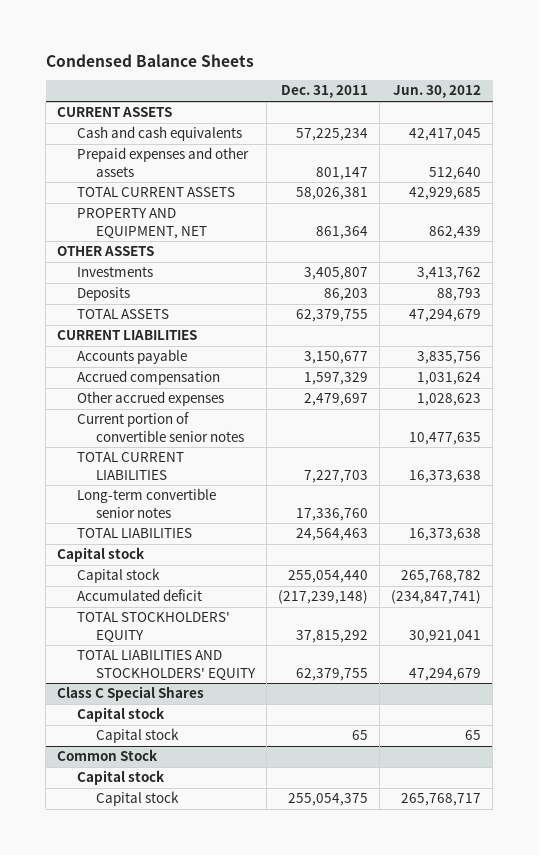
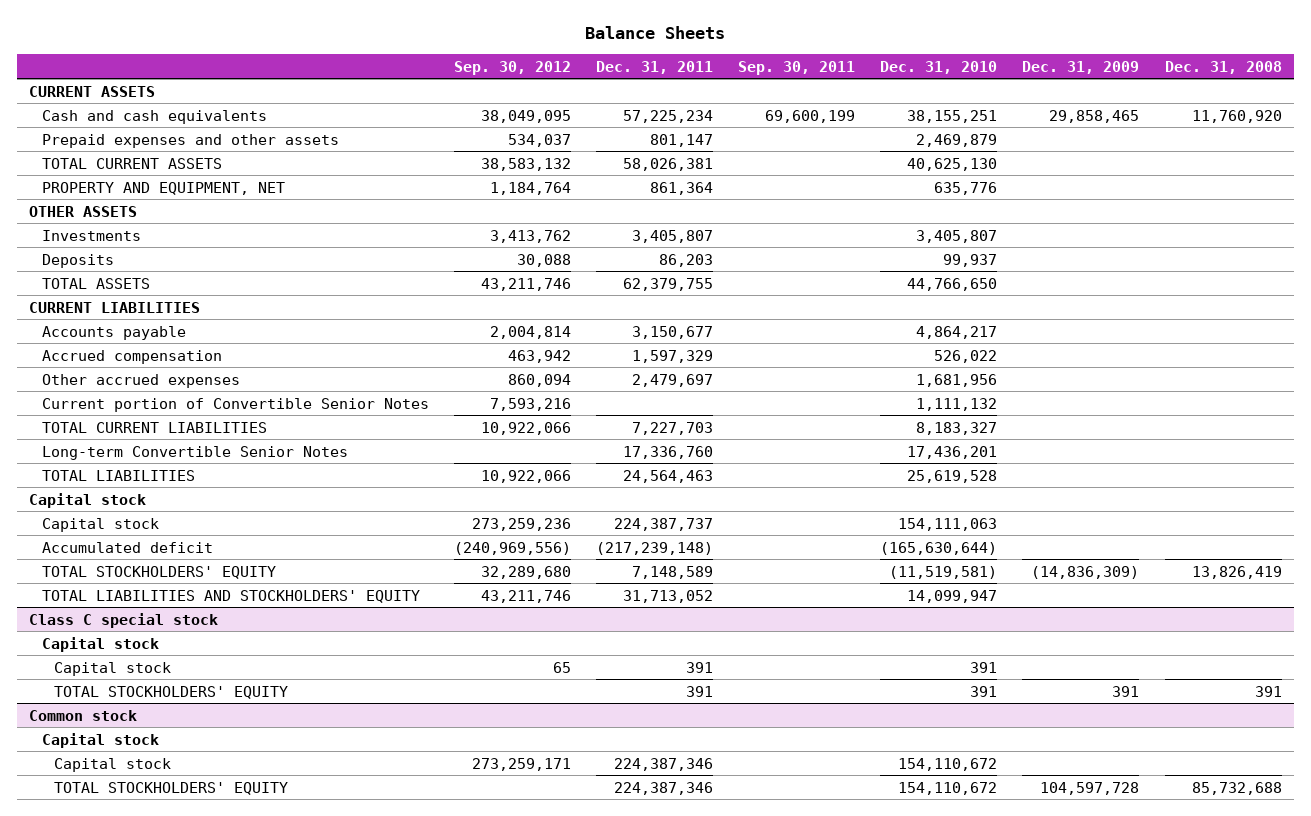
- Condensed Balance Sheets
+ Balance Sheets
- | Dec. 31, 2011 | Jun. 30, 2012
+ | Sep. 30, 2012 | Dec. 31, 2011 | Sep. 30, 2011 | Dec. 31, 2010 | Dec. 31, 2009 | Dec. 31, 2008
- Current portion of convertible senior notes | | 10,477,635
+ Current portion of Convertible Senior Notes | 7,593,216 | | | 1,111,132 | |
- Long-term convertible senior notes | 17,336,760 |
+ Long-term Convertible Senior Notes | | 17,336,760 | | 17,436,201 | |
- Capital stock | 255,054,440 | 265,768,782
+ Capital stock | 273,259,236 | 224,387,737 | | 154,111,063 | |
- TOTAL STOCKHOLDERS' EQUITY | 37,815,292 | 30,921,041
- TOTAL LIABILITIES AND STOCKHOLDERS' EQUITY | 62,379,755 | 47,294,679
- Class C Special Shares
+ TOTAL STOCKHOLDERS' EQUITY | 32,289,680 | 7,148,589 | | (11,519,581) | (14,836,309) | 13,826,419
+ TOTAL LIABILITIES AND STOCKHOLDERS' EQUITY | 43,211,746 | 31,713,052 | | 14,099,947 | |
+ Class C special stock
- Capital stock | 65 | 65
- Common Stock
+ Capital stock | 65 | 391 | | 391 | |
+ TOTAL STOCKHOLDERS' EQUITY | | 391 | | 391 | 391 | 391
+ Common stock
- Capital stock | 255,054,375 | 265,768,717
+ Capital stock | 273,259,171 | 224,387,346 | | 154,110,672 | |
+ TOTAL STOCKHOLDERS' EQUITY | | 224,387,346 | | 154,110,672 | 104,597,728 | 85,732,688

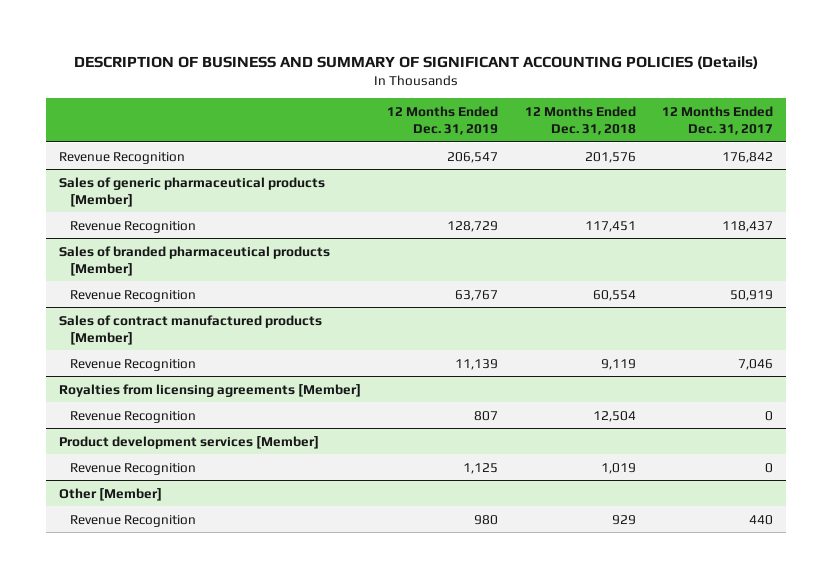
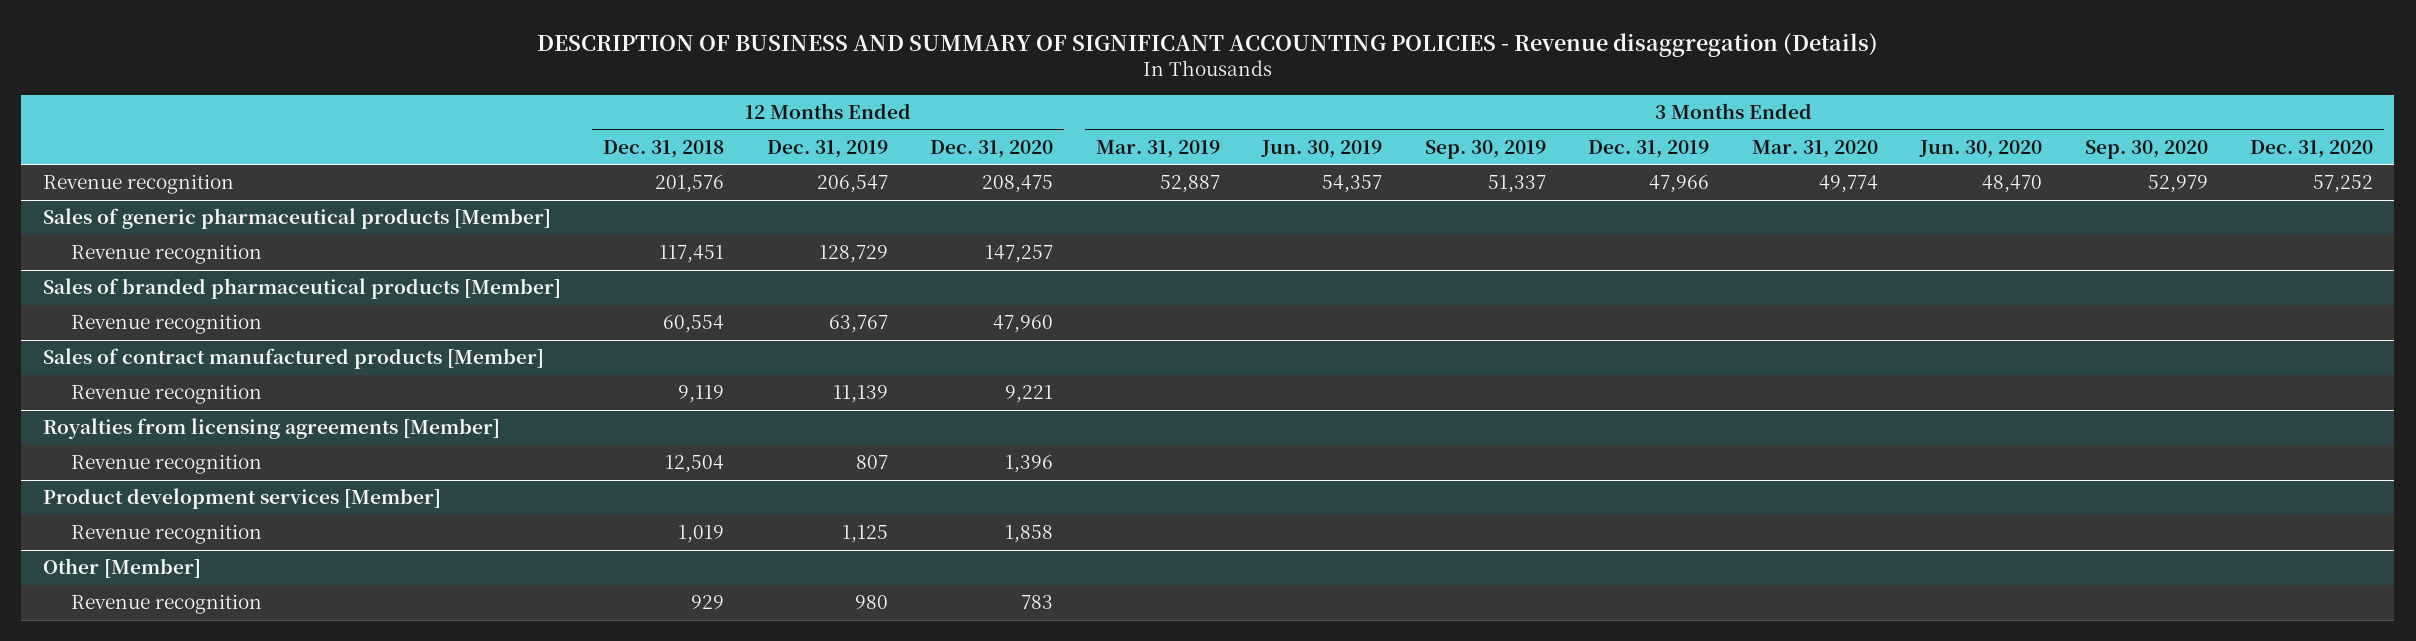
- DESCRIPTION OF BUSINESS AND SUMMARY OF SIGNIFICANT ACCOUNTING POLICIES (Details)
+ DESCRIPTION OF BUSINESS AND SUMMARY OF SIGNIFICANT ACCOUNTING POLICIES - Revenue disaggregation (Details)
- | 12 Months Ended Dec. 31, 2019 | 12 Months Ended Dec. 31, 2018 | 12 Months Ended Dec. 31, 2017
+ | 12 Months Ended Dec. 31, 2018 | 12 Months Ended Dec. 31, 2019 | 12 Months Ended Dec. 31, 2020 | 3 Months Ended Mar. 31, 2019 | 3 Months Ended Jun. 30, 2019 | 3 Months Ended Sep. 30, 2019 | 3 Months Ended Dec. 31, 2019 | 3 Months Ended Mar. 31, 2020 | 3 Months Ended Jun. 30, 2020 | 3 Months Ended Sep. 30, 2020 | 3 Months Ended Dec. 31, 2020
- Revenue Recognition | 206,547 | 201,576 | 176,842
+ Revenue recognition | 201,576 | 206,547 | 208,475 | 52,887 | 54,357 | 51,337 | 47,966 | 49,774 | 48,470 | 52,979 | 57,252
@ Sales of generic pharmaceutical products [Member]
- Revenue Recognition | 128,729 | 117,451 | 118,437
+ Revenue recognition | 117,451 | 128,729 | 147,257 | | | | | | | |
@ Sales of branded pharmaceutical products [Member]
- Revenue Recognition | 63,767 | 60,554 | 50,919
+ Revenue recognition | 60,554 | 63,767 | 47,960 | | | | | | | |
@ Sales of contract manufactured products [Member]
- Revenue Recognition | 11,139 | 9,119 | 7,046
+ Revenue recognition | 9,119 | 11,139 | 9,221 | | | | | | | |
@ Royalties from licensing agreements [Member]
- Revenue Recognition | 807 | 12,504 | 0
+ Revenue recognition | 12,504 | 807 | 1,396 | | | | | | | |
@ Product development services [Member]
- Revenue Recognition | 1,125 | 1,019 | 0
+ Revenue recognition | 1,019 | 1,125 | 1,858 | | | | | | | |
@ Other [Member]
- Revenue Recognition | 980 | 929 | 440
+ Revenue recognition | 929 | 980 | 783 | | | | | | | |

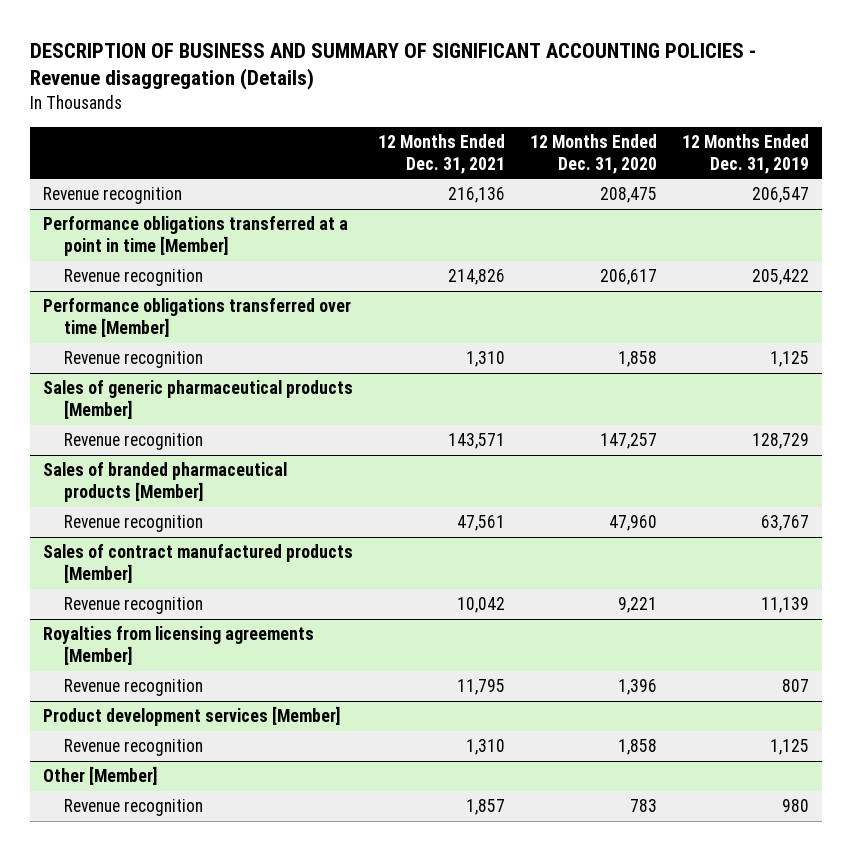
- | 12 Months Ended Dec. 31, 2018 | 12 Months Ended Dec. 31, 2019 | 12 Months Ended Dec. 31, 2020 | 3 Months Ended Mar. 31, 2019 | 3 Months Ended Jun. 30, 2019 | 3 Months Ended Sep. 30, 2019 | 3 Months Ended Dec. 31, 2019 | 3 Months Ended Mar. 31, 2020 | 3 Months Ended Jun. 30, 2020 | 3 Months Ended Sep. 30, 2020 | 3 Months Ended Dec. 31, 2020
+ | 12 Months Ended Dec. 31, 2021 | 12 Months Ended Dec. 31, 2020 | 12 Months Ended Dec. 31, 2019
+ Performance obligations transferred at a point in time [Member]
+ Revenue recognition | 214,826 | 206,617 | 205,422
+ Performance obligations transferred over time [Member]
+ Revenue recognition | 1,310 | 1,858 | 1,125

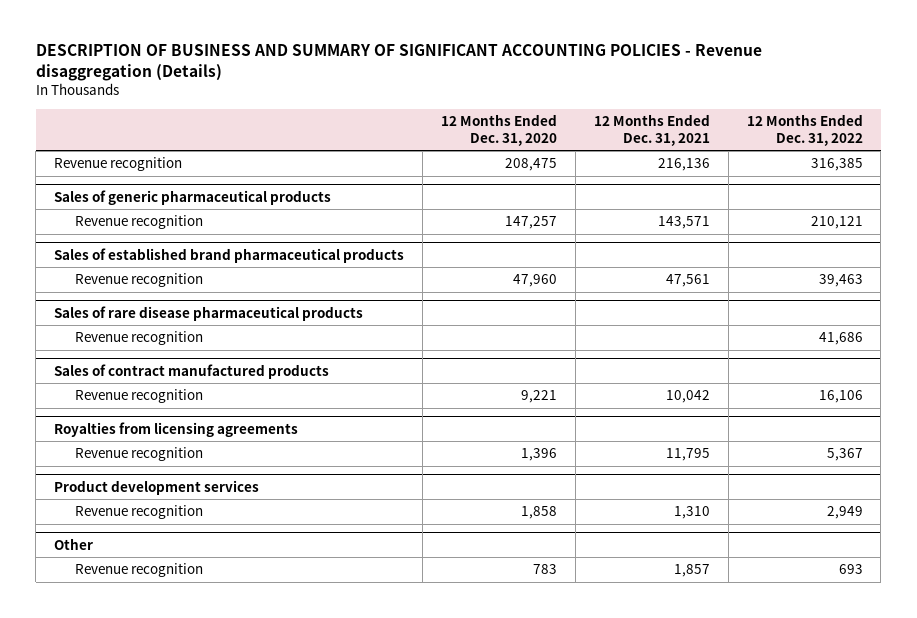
- | 12 Months Ended Dec. 31, 2021 | 12 Months Ended Dec. 31, 2020 | 12 Months Ended Dec. 31, 2019
+ | 12 Months Ended Dec. 31, 2020 | 12 Months Ended Dec. 31, 2021 | 12 Months Ended Dec. 31, 2022
- Performance obligations transferred at a point in time [Member]
- Revenue recognition | 214,826 | 206,617 | 205,422
- Performance obligations transferred over time [Member]
- Revenue recognition | 1,310 | 1,858 | 1,125
- Sales of generic pharmaceutical products [Member]
+ Sales of generic pharmaceutical products
- Sales of branded pharmaceutical products [Member]
+ Sales of established brand pharmaceutical products
- Sales of contract manufactured products [Member]
+ Sales of rare disease pharmaceutical products
+ Revenue recognition | | | 41,686
+ Sales of contract manufactured products
- Royalties from licensing agreements [Member]
+ Royalties from licensing agreements
- Product development services [Member]
+ Product development services
- Other [Member]
+ Other

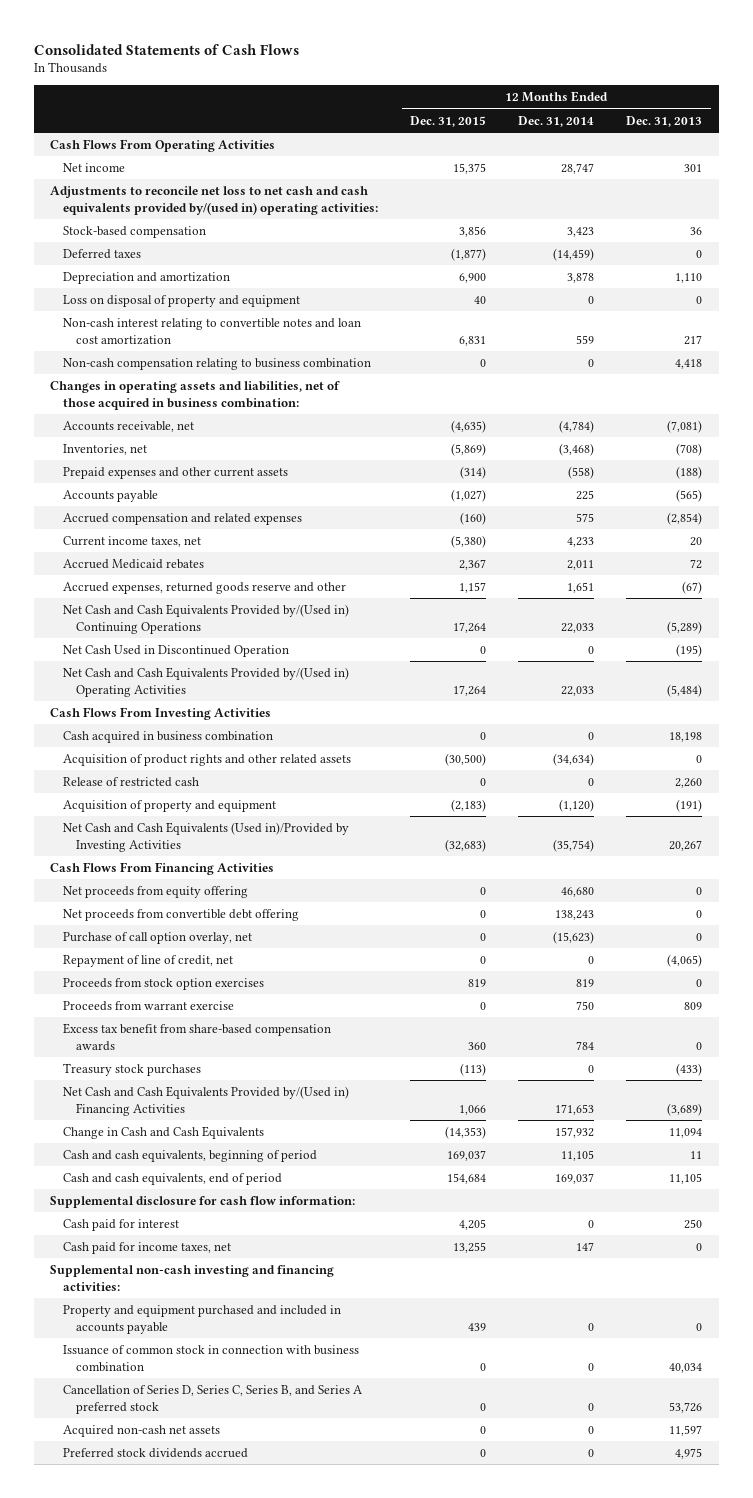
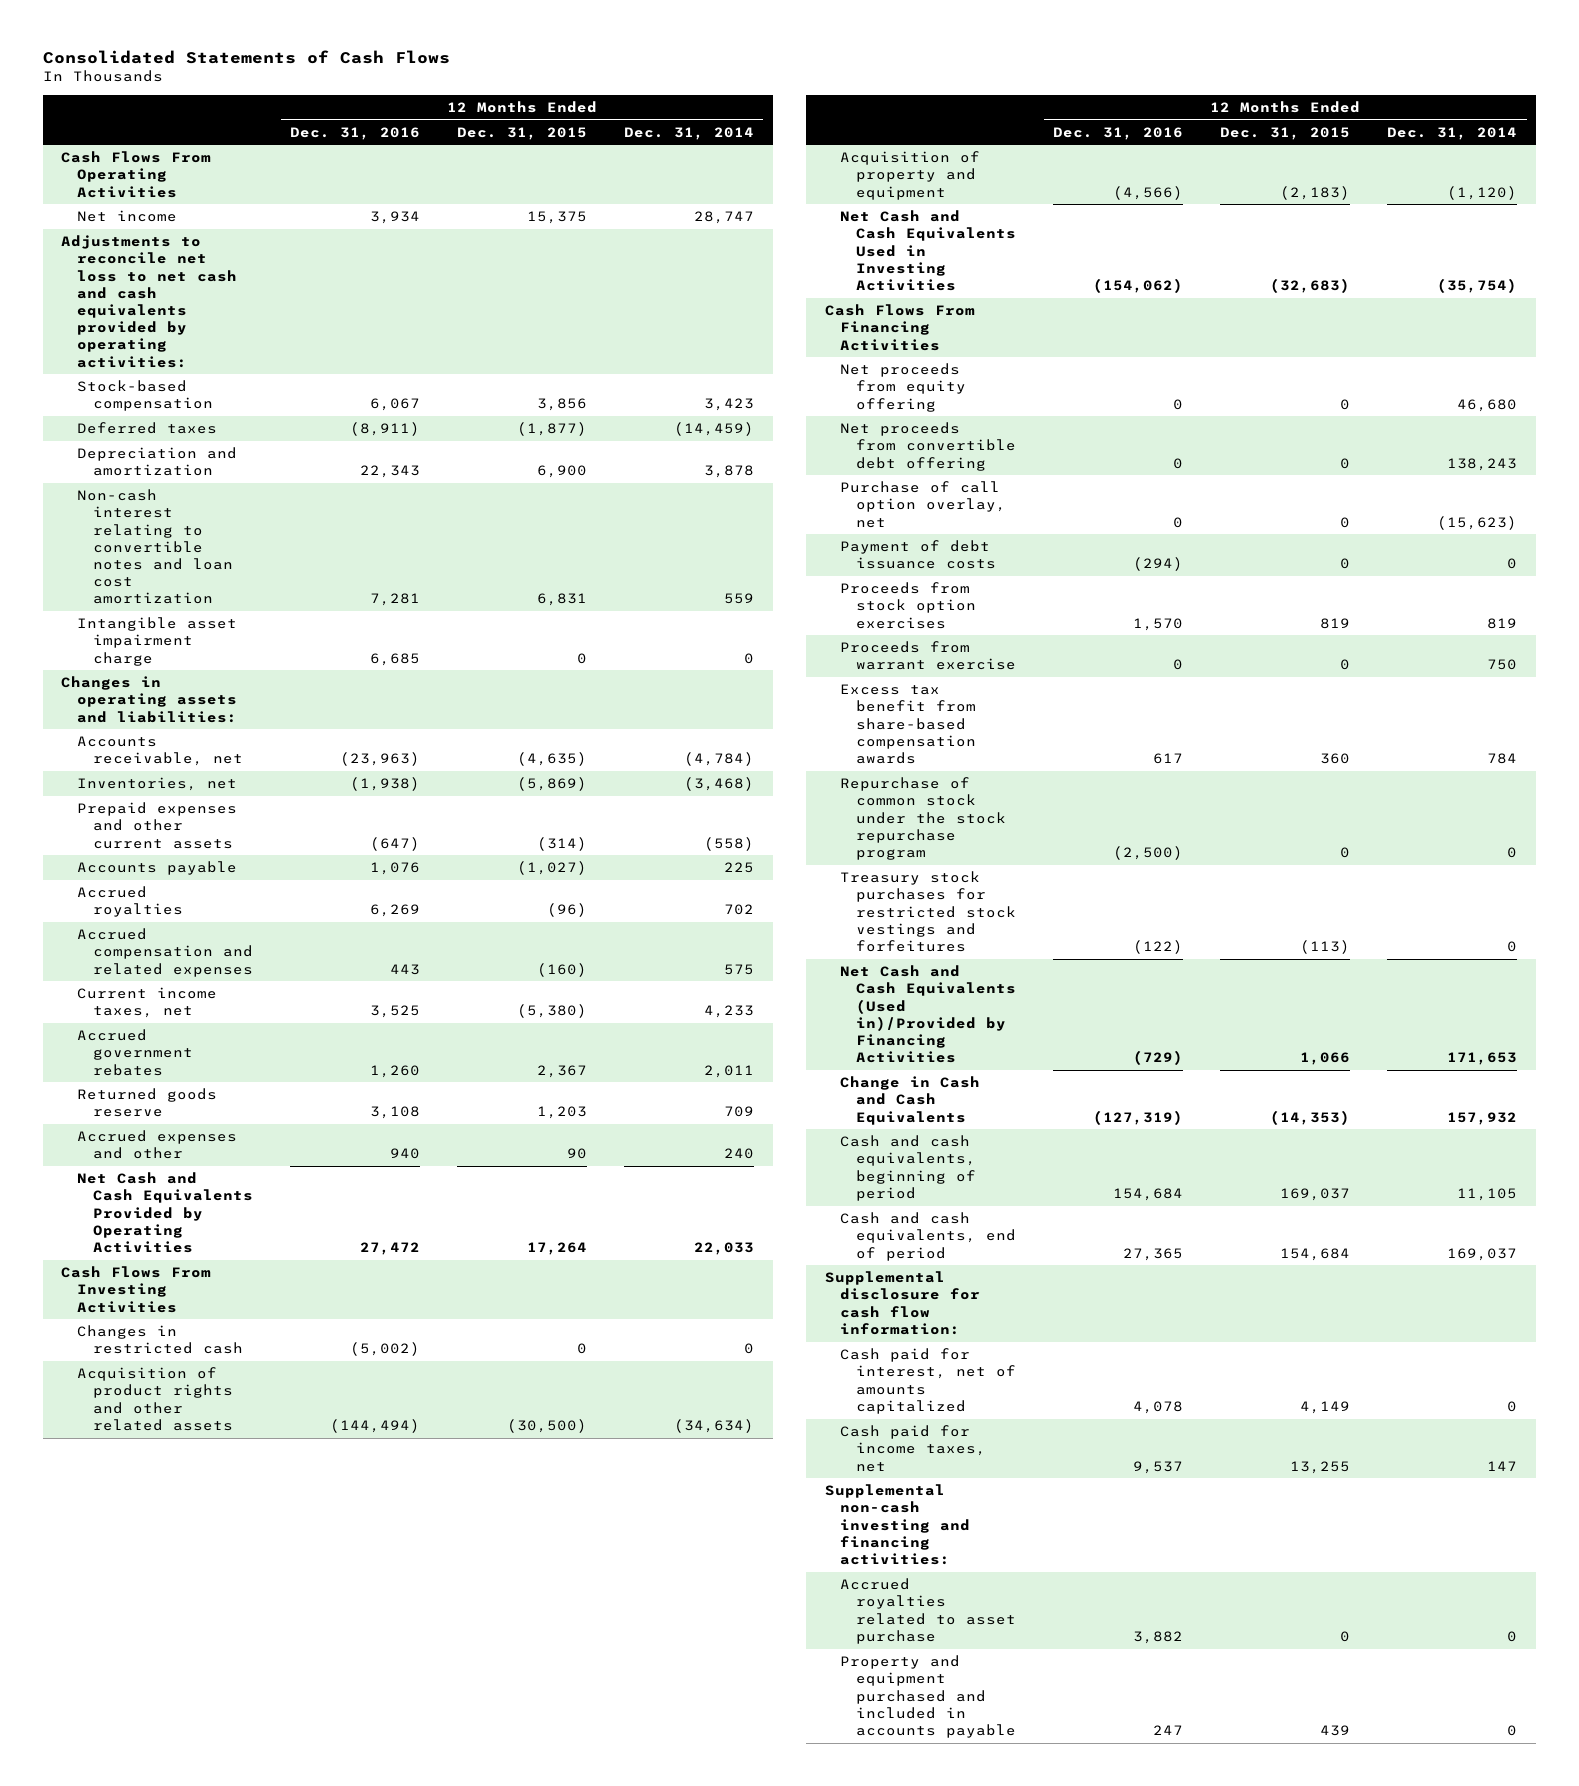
- | 12 Months Ended Dec. 31, 2015 | 12 Months Ended Dec. 31, 2014 | 12 Months Ended Dec. 31, 2013
+ | 12 Months Ended Dec. 31, 2016 | 12 Months Ended Dec. 31, 2015 | 12 Months Ended Dec. 31, 2014
- Adjustments to reconcile net loss to net cash and cash equivalents provided by/(used in) operating activities:
+ Adjustments to reconcile net loss to net cash and cash equivalents provided by operating activities:
- Loss on disposal of property and equipment | 40 | 0 | 0
- Non-cash compensation relating to business combination | 0 | 0 | 4,418
- Changes in operating assets and liabilities, net of those acquired in business combination:
+ Intangible asset impairment charge | 6,685 | 0 | 0
+ Changes in operating assets and liabilities:
+ Accrued royalties | 6,269 | (96) | 702
- Accrued Medicaid rebates | 2,367 | 2,011 | 72
- Accrued expenses, returned goods reserve and other | 1,157 | 1,651 | (67)
- Net Cash and Cash Equivalents Provided by/(Used in) Continuing Operations | 17,264 | 22,033 | (5,289)
- Net Cash Used in Discontinued Operation | 0 | 0 | (195)
- Net Cash and Cash Equivalents Provided by/(Used in) Operating Activities | 17,264 | 22,033 | (5,484)
+ Accrued government rebates | 1,260 | 2,367 | 2,011
+ Returned goods reserve | 3,108 | 1,203 | 709
+ Accrued expenses and other | 940 | 90 | 240
+ Net Cash and Cash Equivalents Provided by Operating Activities | 27,472 | 17,264 | 22,033
- Cash acquired in business combination | 0 | 0 | 18,198
+ Changes in restricted cash | (5,002) | 0 | 0
- Release of restricted cash | 0 | 0 | 2,260
- Net Cash and Cash Equivalents (Used in)/Provided by Investing Activities | (32,683) | (35,754) | 20,267
+ Net Cash and Cash Equivalents Used in Investing Activities | (154,062) | (32,683) | (35,754)
- Repayment of line of credit, net | 0 | 0 | (4,065)
+ Payment of debt issuance costs | (294) | 0 | 0
- Treasury stock purchases | (113) | 0 | (433)
- Net Cash and Cash Equivalents Provided by/(Used in) Financing Activities | 1,066 | 171,653 | (3,689)
+ Repurchase of common stock under the stock repurchase program | (2,500) | 0 | 0
+ Treasury stock purchases for restricted stock vestings and forfeitures | (122) | (113) | 0
+ Net Cash and Cash Equivalents (Used in)/Provided by Financing Activities | (729) | 1,066 | 171,653
- Cash paid for interest | 4,205 | 0 | 250
+ Cash paid for interest, net of amounts capitalized | 4,078 | 4,149 | 0
+ Accrued royalties related to asset purchase | 3,882 | 0 | 0
- Issuance of common stock in connection with business combination | 0 | 0 | 40,034
- Cancellation of Series D, Series C, Series B, and Series A preferred stock | 0 | 0 | 53,726
- Acquired non-cash net assets | 0 | 0 | 11,597
- Preferred stock dividends accrued | 0 | 0 | 4,975

